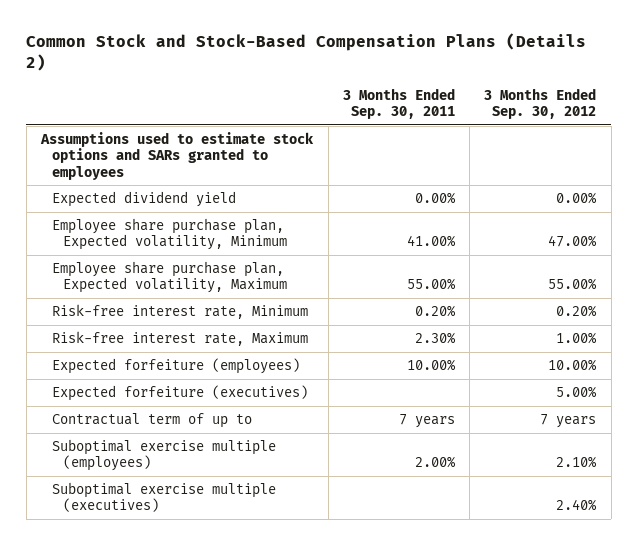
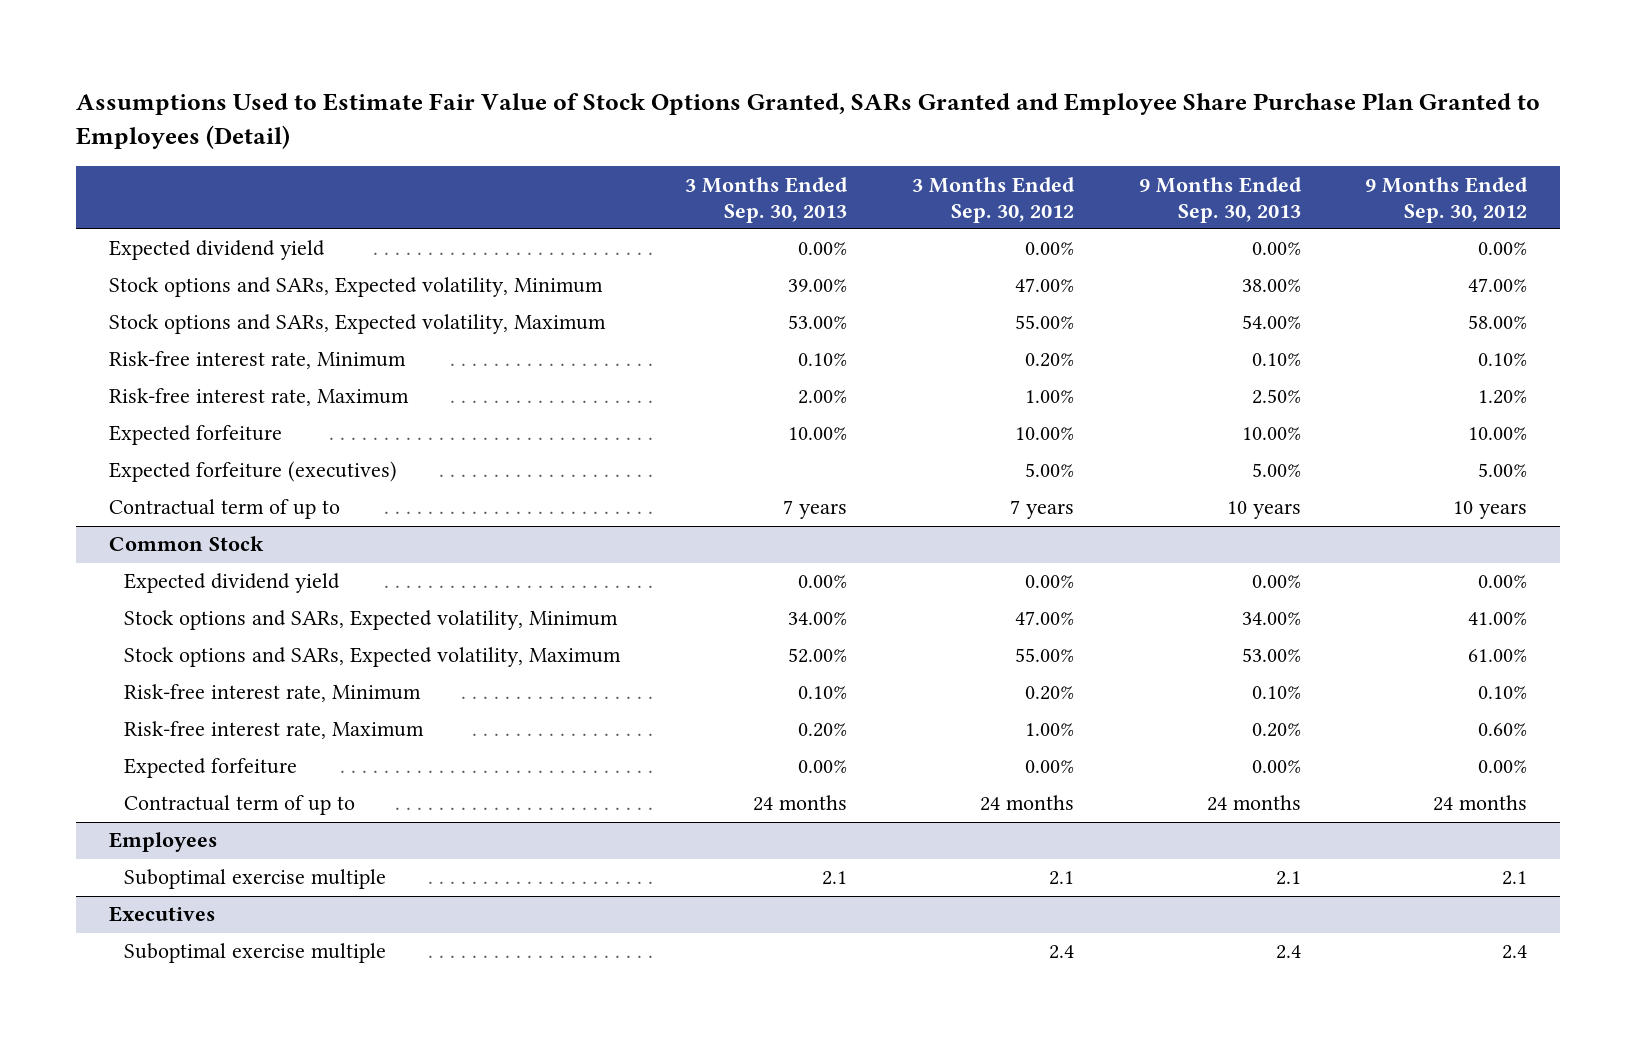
- Common Stock and Stock-Based Compensation Plans (Details 2)
+ Assumptions Used to Estimate Fair Value of Stock Options Granted, SARs Granted and Employee Share Purchase Plan Granted to Employees (Detail)
- | 3 Months Ended Sep. 30, 2011 | 3 Months Ended Sep. 30, 2012
+ | 3 Months Ended Sep. 30, 2013 | 3 Months Ended Sep. 30, 2012 | 9 Months Ended Sep. 30, 2013 | 9 Months Ended Sep. 30, 2012
- Assumptions used to estimate stock options and SARs granted to employees
- Employee share purchase plan, Expected volatility, Minimum | 41.00% | 47.00%
- Employee share purchase plan, Expected volatility, Maximum | 55.00% | 55.00%
+ Stock options and SARs, Expected volatility, Minimum | 39.00% | 47.00% | 38.00% | 47.00%
+ Stock options and SARs, Expected volatility, Maximum | 53.00% | 55.00% | 54.00% | 58.00%
- Expected forfeiture (employees) | 10.00% | 10.00%
+ Expected forfeiture | 10.00% | 10.00% | 10.00% | 10.00%
- Suboptimal exercise multiple (employees) | 2.00% | 2.10%
- Suboptimal exercise multiple (executives) | | 2.40%
+ Common Stock
+ Expected dividend yield | 0.00% | 0.00% | 0.00% | 0.00%
+ Stock options and SARs, Expected volatility, Minimum | 34.00% | 47.00% | 34.00% | 41.00%
+ Stock options and SARs, Expected volatility, Maximum | 52.00% | 55.00% | 53.00% | 61.00%
+ Risk-free interest rate, Minimum | 0.10% | 0.20% | 0.10% | 0.10%
+ Risk-free interest rate, Maximum | 0.20% | 1.00% | 0.20% | 0.60%
+ Expected forfeiture | 0.00% | 0.00% | 0.00% | 0.00%
+ Contractual term of up to | 24 months | 24 months | 24 months | 24 months
+ Employees
+ Suboptimal exercise multiple | 2.1 | 2.1 | 2.1 | 2.1
+ Executives
+ Suboptimal exercise multiple | | 2.4 | 2.4 | 2.4

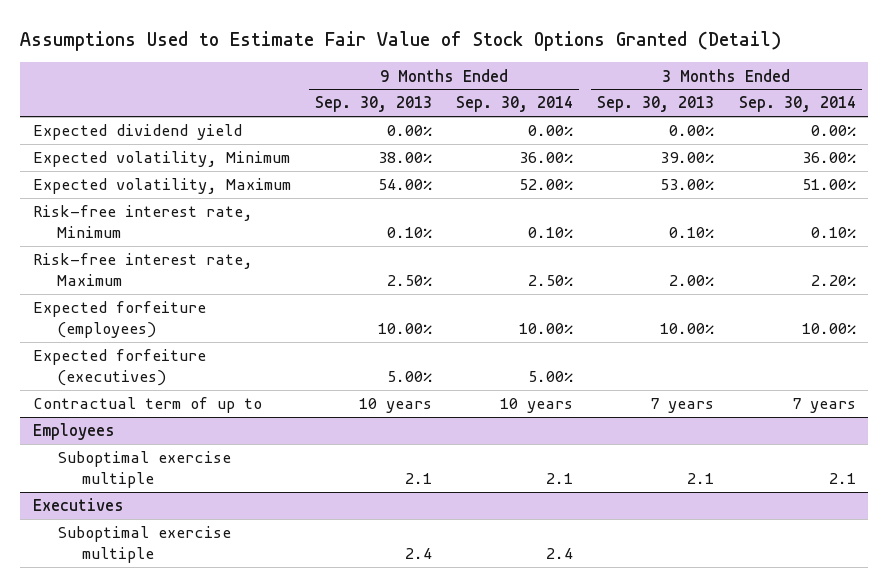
- Assumptions Used to Estimate Fair Value of Stock Options Granted, SARs Granted and Employee Share Purchase Plan Granted to Employees (Detail)
+ Assumptions Used to Estimate Fair Value of Stock Options Granted (Detail)
- | 3 Months Ended Sep. 30, 2013 | 3 Months Ended Sep. 30, 2012 | 9 Months Ended Sep. 30, 2013 | 9 Months Ended Sep. 30, 2012
+ | 9 Months Ended Sep. 30, 2013 | 9 Months Ended Sep. 30, 2014 | 3 Months Ended Sep. 30, 2013 | 3 Months Ended Sep. 30, 2014
- Stock options and SARs, Expected volatility, Minimum | 39.00% | 47.00% | 38.00% | 47.00%
- Stock options and SARs, Expected volatility, Maximum | 53.00% | 55.00% | 54.00% | 58.00%
+ Expected volatility, Minimum | 38.00% | 36.00% | 39.00% | 36.00%
+ Expected volatility, Maximum | 54.00% | 52.00% | 53.00% | 51.00%
- Expected forfeiture | 10.00% | 10.00% | 10.00% | 10.00%
+ Expected forfeiture (employees) | 10.00% | 10.00% | 10.00% | 10.00%
- Common Stock
- Expected dividend yield | 0.00% | 0.00% | 0.00% | 0.00%
- Stock options and SARs, Expected volatility, Minimum | 34.00% | 47.00% | 34.00% | 41.00%
- Stock options and SARs, Expected volatility, Maximum | 52.00% | 55.00% | 53.00% | 61.00%
- Risk-free interest rate, Minimum | 0.10% | 0.20% | 0.10% | 0.10%
- Risk-free interest rate, Maximum | 0.20% | 1.00% | 0.20% | 0.60%
- Expected forfeiture | 0.00% | 0.00% | 0.00% | 0.00%
- Contractual term of up to | 24 months | 24 months | 24 months | 24 months

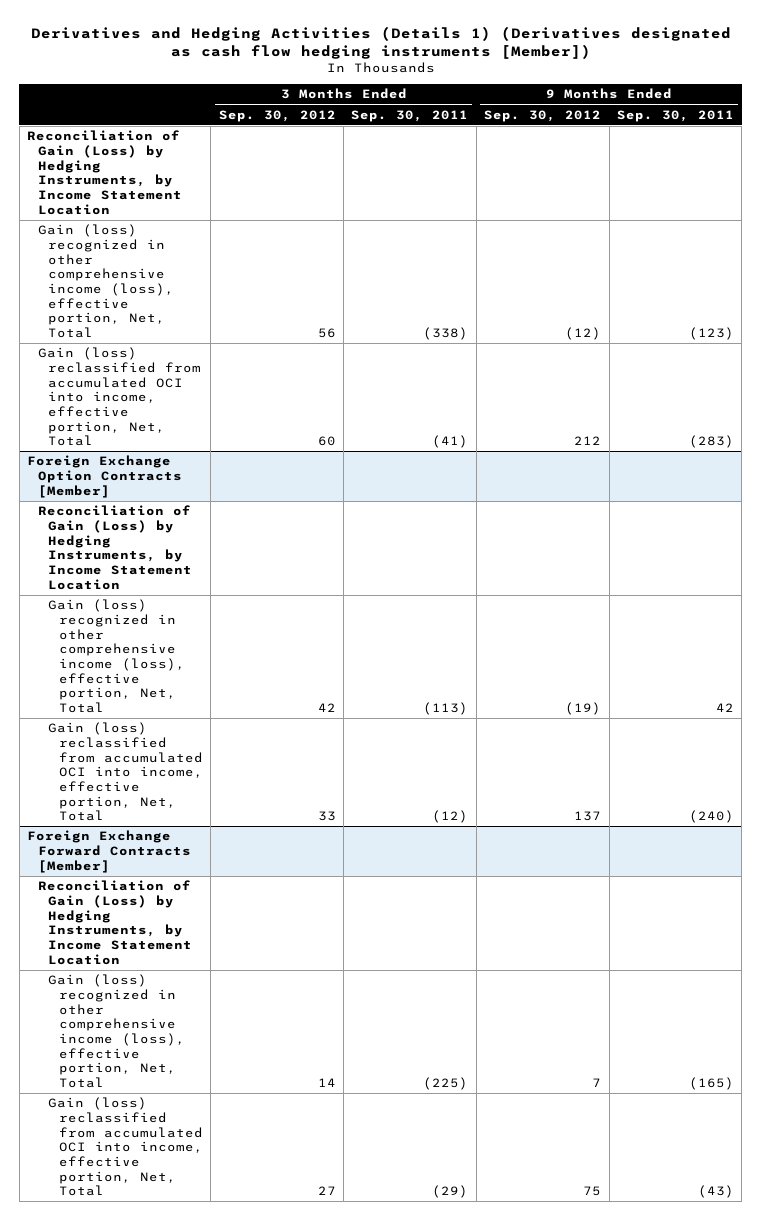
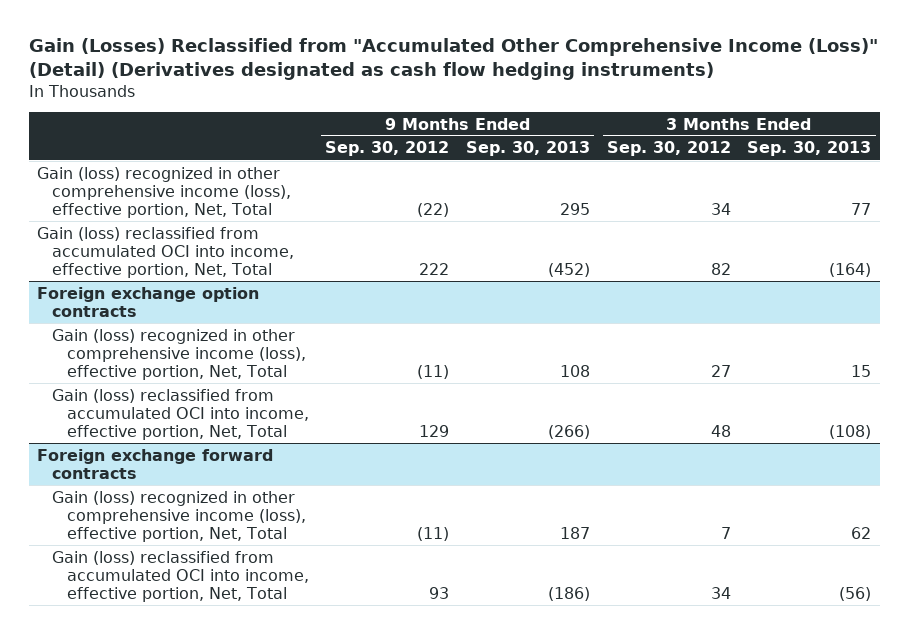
- Derivatives and Hedging Activities (Details 1) (Derivatives designated as cash flow hedging instruments [Member])
+ Gain (Losses) Reclassified from "Accumulated Other Comprehensive Income (Loss)" (Detail) (Derivatives designated as cash flow hedging instruments)
- | 3 Months Ended Sep. 30, 2012 | 3 Months Ended Sep. 30, 2011 | 9 Months Ended Sep. 30, 2012 | 9 Months Ended Sep. 30, 2011
+ | 9 Months Ended Sep. 30, 2012 | 9 Months Ended Sep. 30, 2013 | 3 Months Ended Sep. 30, 2012 | 3 Months Ended Sep. 30, 2013
- Reconciliation of Gain (Loss) by Hedging Instruments, by Income Statement Location
- Gain (loss) recognized in other comprehensive income (loss), effective portion, Net, Total | 56 | (338) | (12) | (123)
- Gain (loss) reclassified from accumulated OCI into income, effective portion, Net, Total | 60 | (41) | 212 | (283)
- Foreign Exchange Option Contracts [Member]
- Reconciliation of Gain (Loss) by Hedging Instruments, by Income Statement Location
- Gain (loss) recognized in other comprehensive income (loss), effective portion, Net, Total | 42 | (113) | (19) | 42
- Gain (loss) reclassified from accumulated OCI into income, effective portion, Net, Total | 33 | (12) | 137 | (240)
- Foreign Exchange Forward Contracts [Member]
- Reconciliation of Gain (Loss) by Hedging Instruments, by Income Statement Location
- Gain (loss) recognized in other comprehensive income (loss), effective portion, Net, Total | 14 | (225) | 7 | (165)
- Gain (loss) reclassified from accumulated OCI into income, effective portion, Net, Total | 27 | (29) | 75 | (43)
+ Gain (loss) recognized in other comprehensive income (loss), effective portion, Net, Total | (22) | 295 | 34 | 77
+ Gain (loss) reclassified from accumulated OCI into income, effective portion, Net, Total | 222 | (452) | 82 | (164)
+ Foreign exchange option contracts
+ Gain (loss) recognized in other comprehensive income (loss), effective portion, Net, Total | (11) | 108 | 27 | 15
+ Gain (loss) reclassified from accumulated OCI into income, effective portion, Net, Total | 129 | (266) | 48 | (108)
+ Foreign exchange forward contracts
+ Gain (loss) recognized in other comprehensive income (loss), effective portion, Net, Total | (11) | 187 | 7 | 62
+ Gain (loss) reclassified from accumulated OCI into income, effective portion, Net, Total | 93 | (186) | 34 | (56)

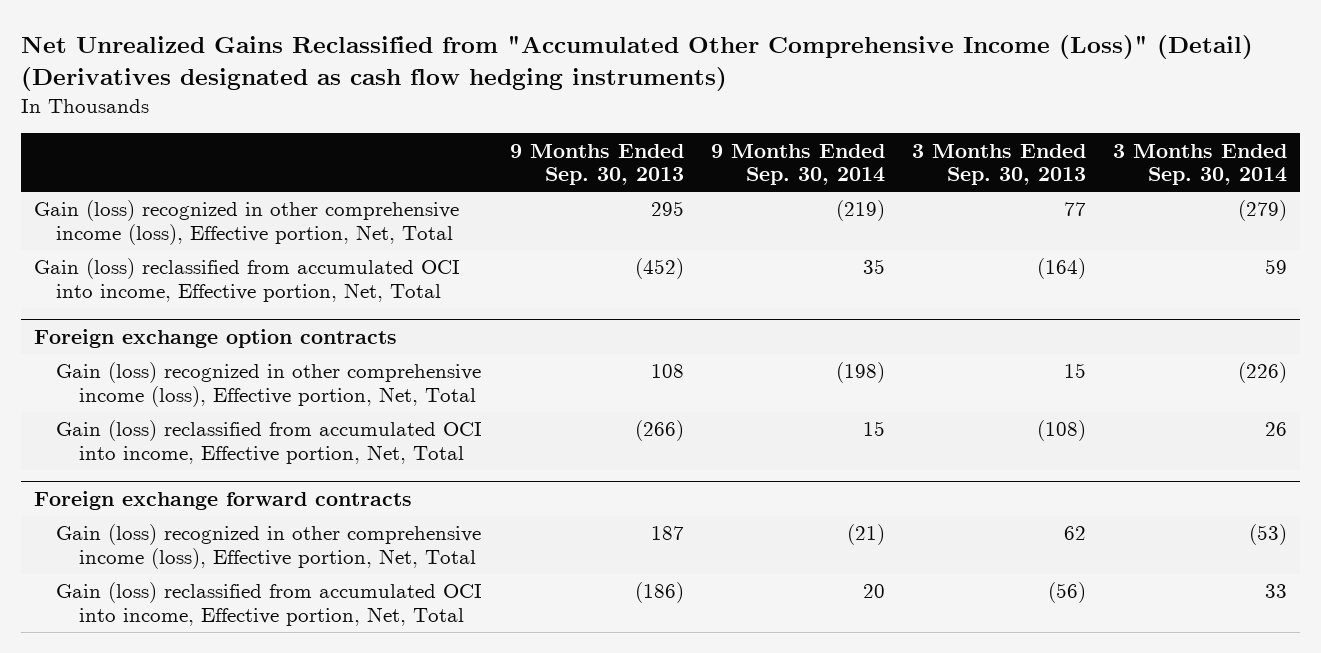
- Gain (Losses) Reclassified from "Accumulated Other Comprehensive Income (Loss)" (Detail) (Derivatives designated as cash flow hedging instruments)
+ Net Unrealized Gains Reclassified from "Accumulated Other Comprehensive Income (Loss)" (Detail) (Derivatives designated as cash flow hedging instruments)
- | 9 Months Ended Sep. 30, 2012 | 9 Months Ended Sep. 30, 2013 | 3 Months Ended Sep. 30, 2012 | 3 Months Ended Sep. 30, 2013
+ | 9 Months Ended Sep. 30, 2013 | 9 Months Ended Sep. 30, 2014 | 3 Months Ended Sep. 30, 2013 | 3 Months Ended Sep. 30, 2014
- Gain (loss) recognized in other comprehensive income (loss), effective portion, Net, Total | (22) | 295 | 34 | 77
- Gain (loss) reclassified from accumulated OCI into income, effective portion, Net, Total | 222 | (452) | 82 | (164)
+ Gain (loss) recognized in other comprehensive income (loss), Effective portion, Net, Total | 295 | (219) | 77 | (279)
+ Gain (loss) reclassified from accumulated OCI into income, Effective portion, Net, Total | (452) | 35 | (164) | 59
@ Foreign exchange option contracts
- Gain (loss) recognized in other comprehensive income (loss), effective portion, Net, Total | (11) | 108 | 27 | 15
- Gain (loss) reclassified from accumulated OCI into income, effective portion, Net, Total | 129 | (266) | 48 | (108)
+ Gain (loss) recognized in other comprehensive income (loss), Effective portion, Net, Total | 108 | (198) | 15 | (226)
+ Gain (loss) reclassified from accumulated OCI into income, Effective portion, Net, Total | (266) | 15 | (108) | 26
@ Foreign exchange forward contracts
- Gain (loss) recognized in other comprehensive income (loss), effective portion, Net, Total | (11) | 187 | 7 | 62
- Gain (loss) reclassified from accumulated OCI into income, effective portion, Net, Total | 93 | (186) | 34 | (56)
+ Gain (loss) recognized in other comprehensive income (loss), Effective portion, Net, Total | 187 | (21) | 62 | (53)
+ Gain (loss) reclassified from accumulated OCI into income, Effective portion, Net, Total | (186) | 20 | (56) | 33

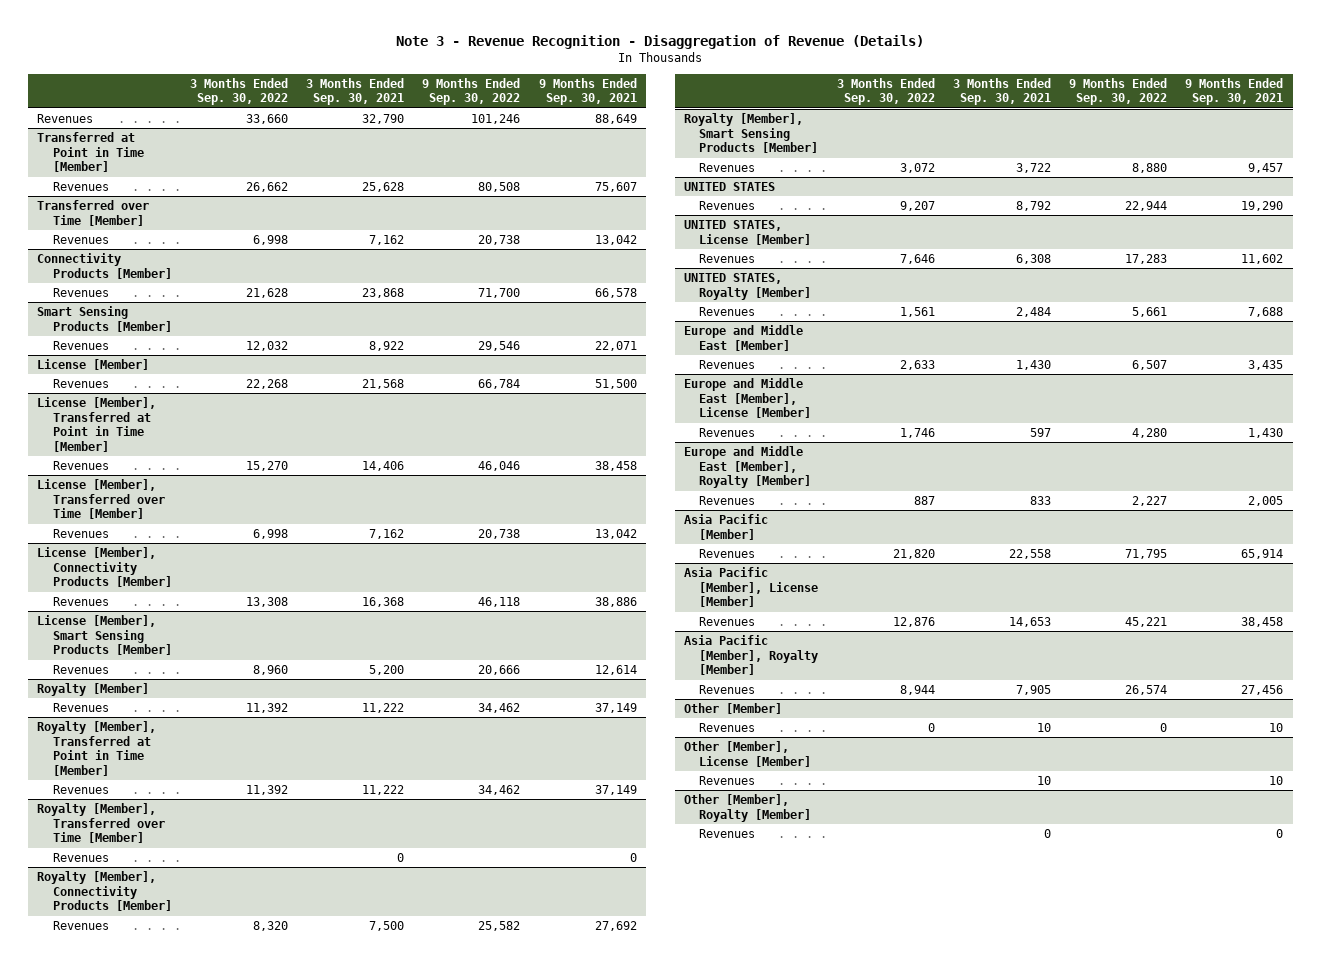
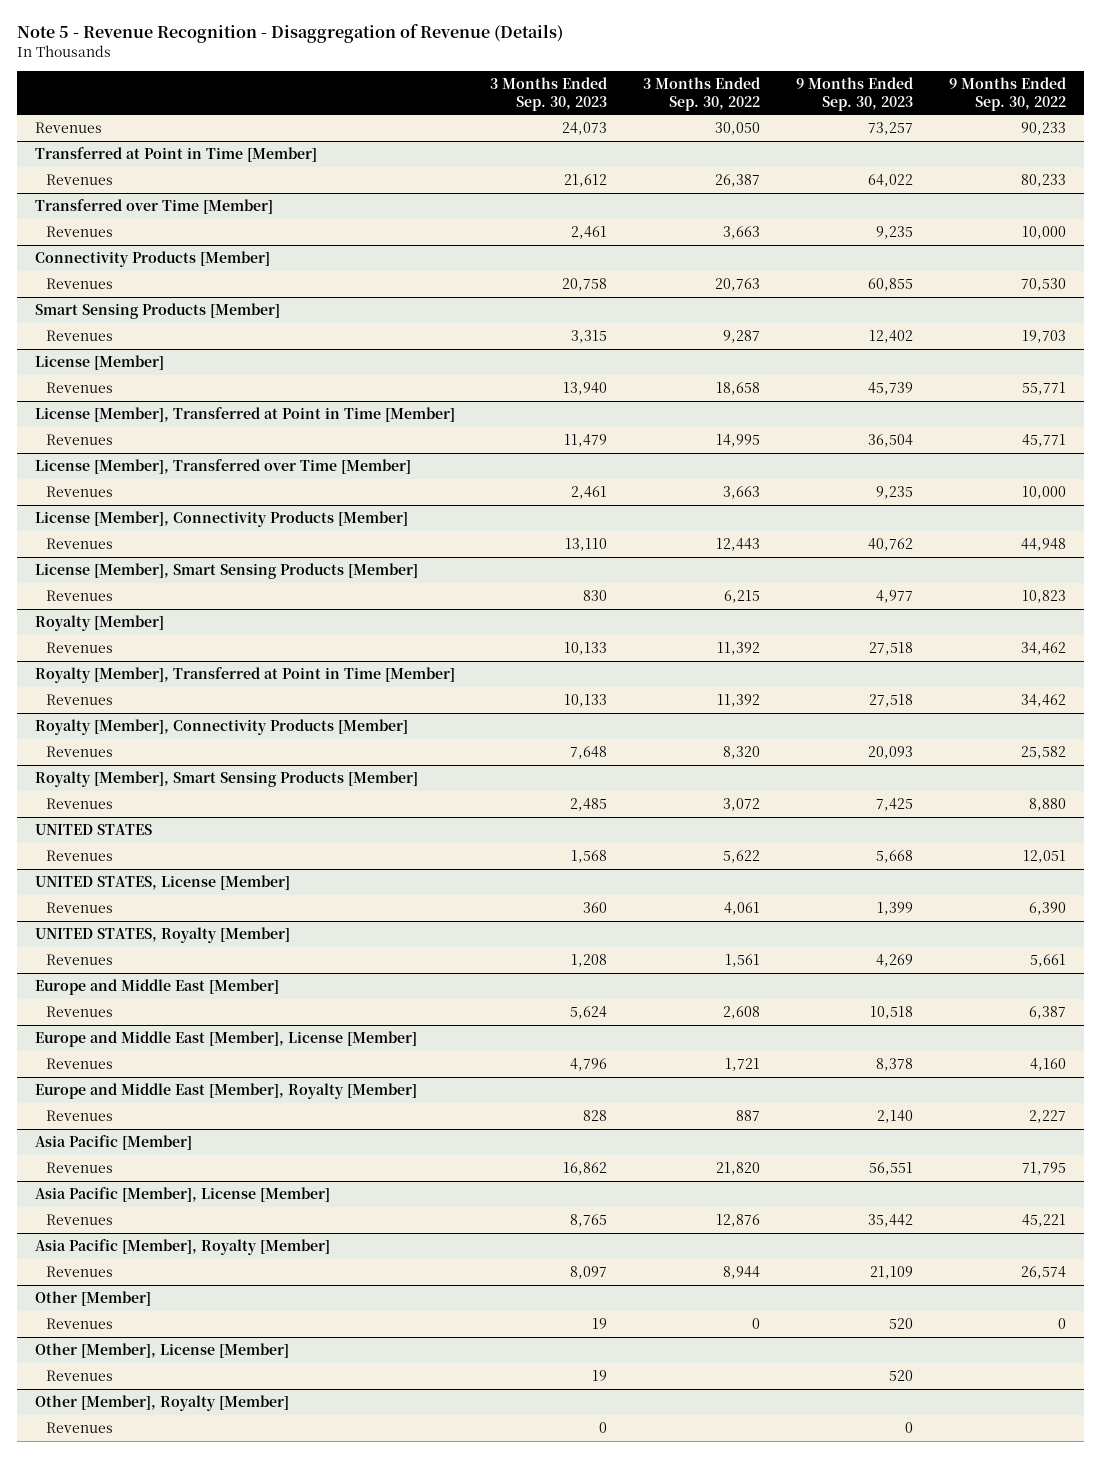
- Note 3 - Revenue Recognition - Disaggregation of Revenue (Details)
+ Note 5 - Revenue Recognition - Disaggregation of Revenue (Details)
- | 3 Months Ended Sep. 30, 2022 | 3 Months Ended Sep. 30, 2021 | 9 Months Ended Sep. 30, 2022 | 9 Months Ended Sep. 30, 2021
+ | 3 Months Ended Sep. 30, 2023 | 3 Months Ended Sep. 30, 2022 | 9 Months Ended Sep. 30, 2023 | 9 Months Ended Sep. 30, 2022
- Revenues | 33,660 | 32,790 | 101,246 | 88,649
+ Revenues | 24,073 | 30,050 | 73,257 | 90,233
@ Transferred at Point in Time [Member]
- Revenues | 26,662 | 25,628 | 80,508 | 75,607
+ Revenues | 21,612 | 26,387 | 64,022 | 80,233
@ Transferred over Time [Member]
- Revenues | 6,998 | 7,162 | 20,738 | 13,042
+ Revenues | 2,461 | 3,663 | 9,235 | 10,000
@ Connectivity Products [Member]
- Revenues | 21,628 | 23,868 | 71,700 | 66,578
+ Revenues | 20,758 | 20,763 | 60,855 | 70,530
@ Smart Sensing Products [Member]
- Revenues | 12,032 | 8,922 | 29,546 | 22,071
+ Revenues | 3,315 | 9,287 | 12,402 | 19,703
@ License [Member]
- Revenues | 22,268 | 21,568 | 66,784 | 51,500
+ Revenues | 13,940 | 18,658 | 45,739 | 55,771
@ License [Member], Transferred at Point in Time [Member]
- Revenues | 15,270 | 14,406 | 46,046 | 38,458
+ Revenues | 11,479 | 14,995 | 36,504 | 45,771
@ License [Member], Transferred over Time [Member]
- Revenues | 6,998 | 7,162 | 20,738 | 13,042
+ Revenues | 2,461 | 3,663 | 9,235 | 10,000
@ License [Member], Connectivity Products [Member]
- Revenues | 13,308 | 16,368 | 46,118 | 38,886
+ Revenues | 13,110 | 12,443 | 40,762 | 44,948
@ License [Member], Smart Sensing Products [Member]
- Revenues | 8,960 | 5,200 | 20,666 | 12,614
+ Revenues | 830 | 6,215 | 4,977 | 10,823
- Royalty [Member], Transferred over Time [Member]
- Revenues | | 0 | | 0
@ UNITED STATES
- Revenues | 9,207 | 8,792 | 22,944 | 19,290
+ Revenues | 1,568 | 5,622 | 5,668 | 12,051
@ UNITED STATES, License [Member]
- Revenues | 7,646 | 6,308 | 17,283 | 11,602
+ Revenues | 360 | 4,061 | 1,399 | 6,390
@ Europe and Middle East [Member]
- Revenues | 2,633 | 1,430 | 6,507 | 3,435
+ Revenues | 5,624 | 2,608 | 10,518 | 6,387
@ Europe and Middle East [Member], License [Member]
- Revenues | 1,746 | 597 | 4,280 | 1,430
+ Revenues | 4,796 | 1,721 | 8,378 | 4,160

